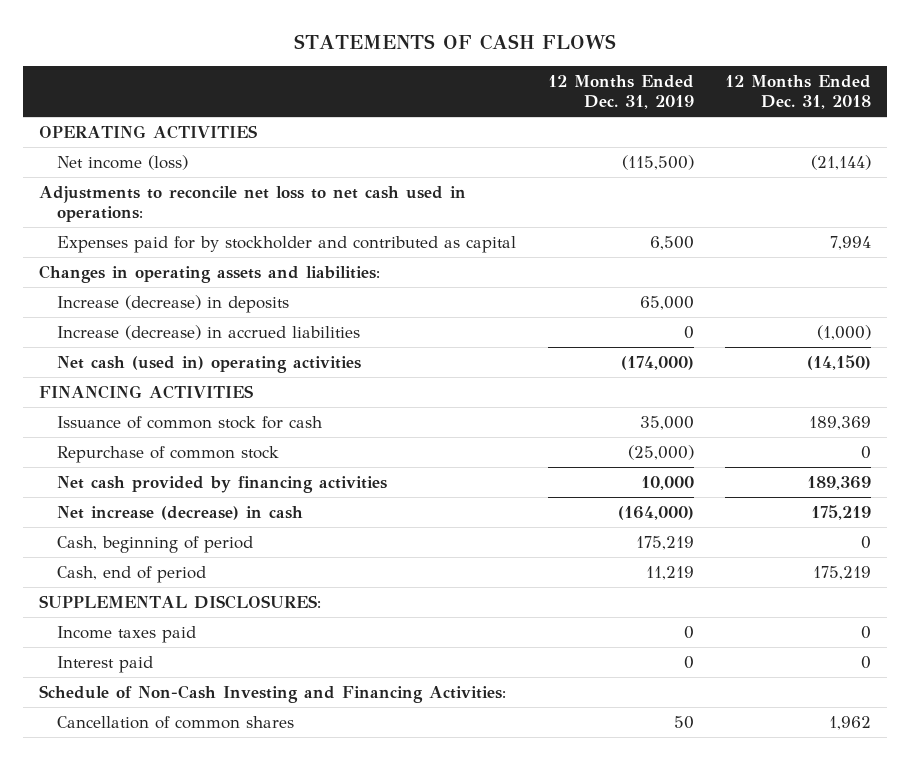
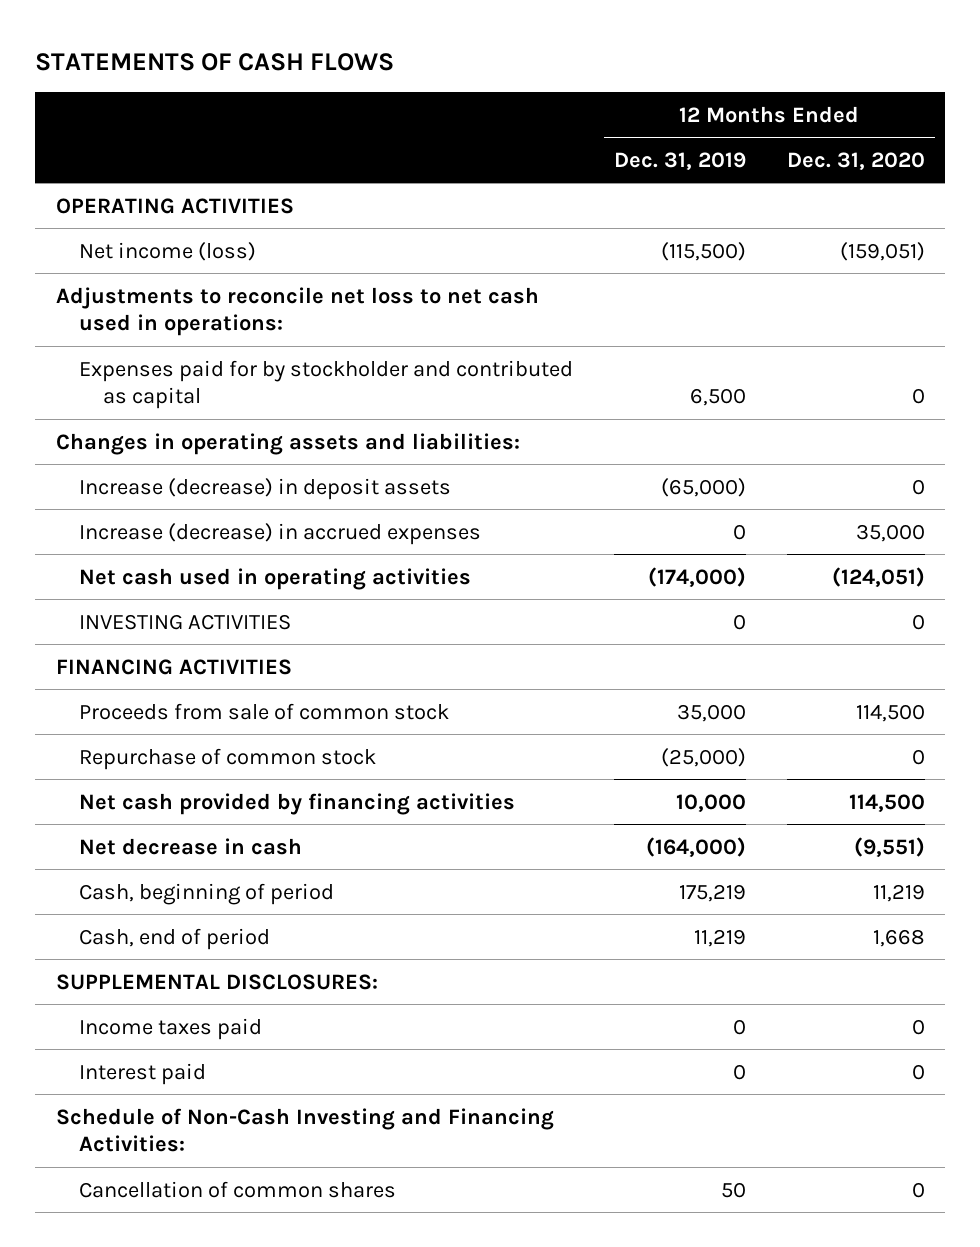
- | 12 Months Ended Dec. 31, 2019 | 12 Months Ended Dec. 31, 2018
+ | 12 Months Ended Dec. 31, 2019 | 12 Months Ended Dec. 31, 2020
- Increase (decrease) in deposits | 65,000 |
- Increase (decrease) in accrued liabilities | 0 | (1,000)
- Net cash (used in) operating activities | (174,000) | (14,150)
+ Increase (decrease) in deposit assets | (65,000) | 0
+ Increase (decrease) in accrued expenses | 0 | 35,000
+ Net cash used in operating activities | (174,000) | (124,051)
+ INVESTING ACTIVITIES | 0 | 0
- Issuance of common stock for cash | 35,000 | 189,369
+ Proceeds from sale of common stock | 35,000 | 114,500
- Net increase (decrease) in cash | (164,000) | 175,219
+ Net decrease in cash | (164,000) | (9,551)

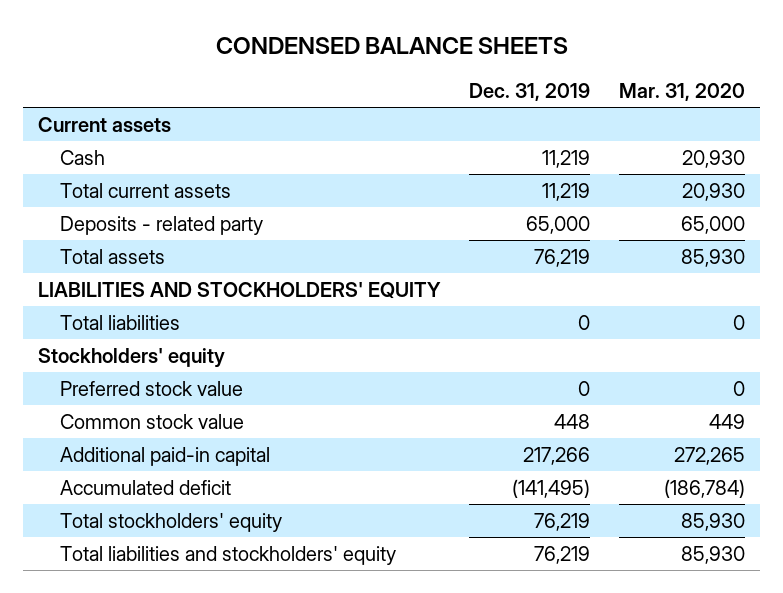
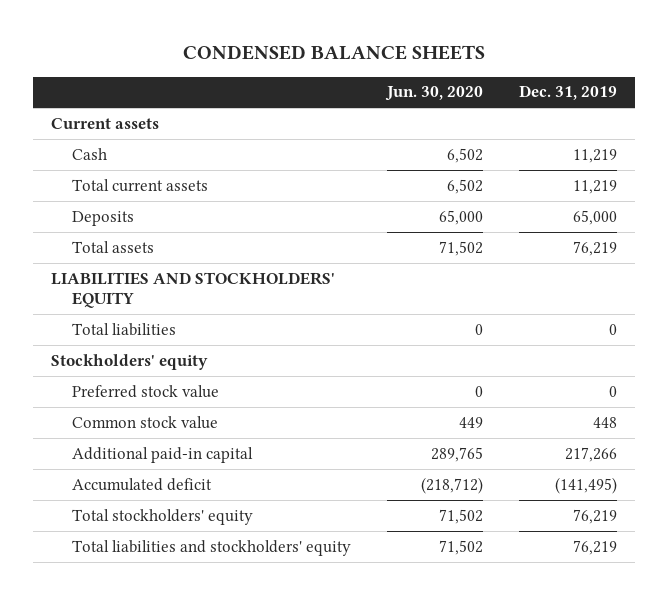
- | Dec. 31, 2019 | Mar. 31, 2020
+ | Jun. 30, 2020 | Dec. 31, 2019
- Deposits - related party | 65,000 | 65,000
+ Deposits | 65,000 | 65,000

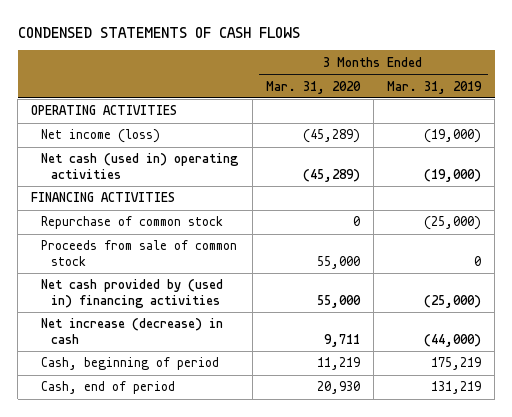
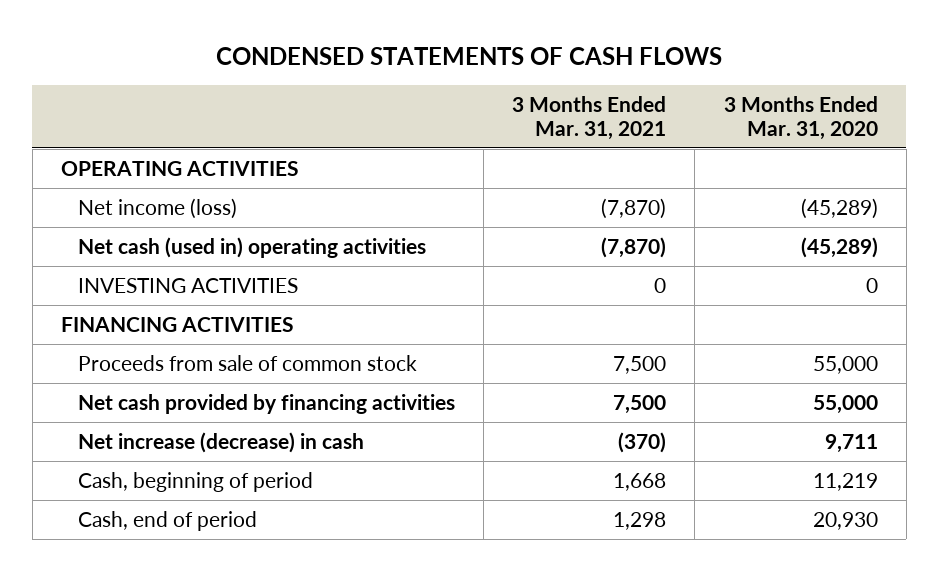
- | 3 Months Ended Mar. 31, 2020 | 3 Months Ended Mar. 31, 2019
+ | 3 Months Ended Mar. 31, 2021 | 3 Months Ended Mar. 31, 2020
+ INVESTING ACTIVITIES | 0 | 0
- Repurchase of common stock | 0 | (25,000)
- Net cash provided by (used in) financing activities | 55,000 | (25,000)
+ Net cash provided by financing activities | 7,500 | 55,000

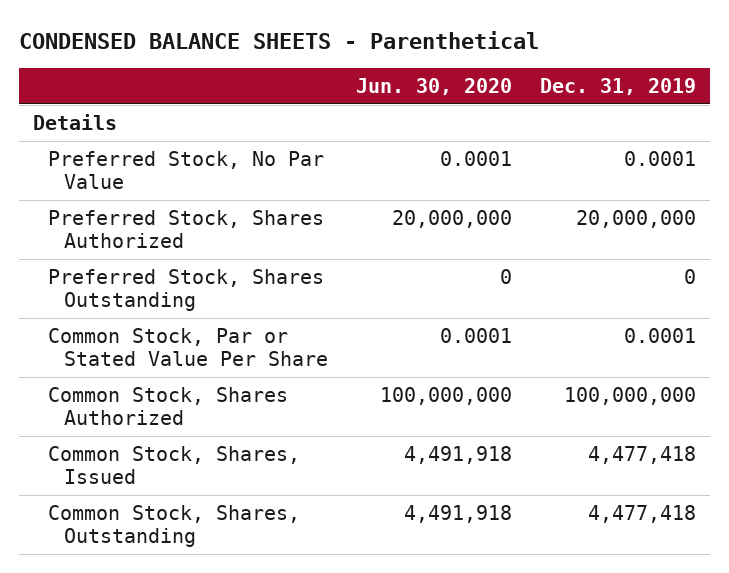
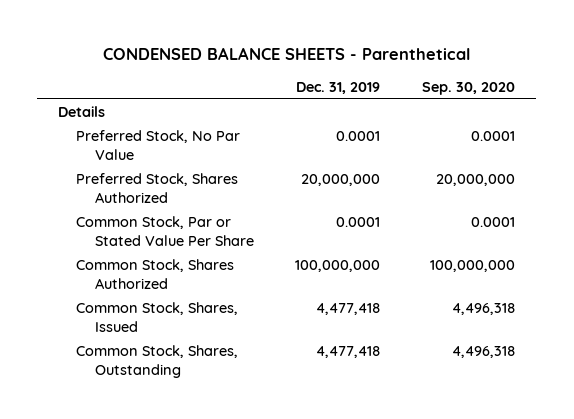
- | Jun. 30, 2020 | Dec. 31, 2019
+ | Dec. 31, 2019 | Sep. 30, 2020
- Preferred Stock, Shares Outstanding | 0 | 0

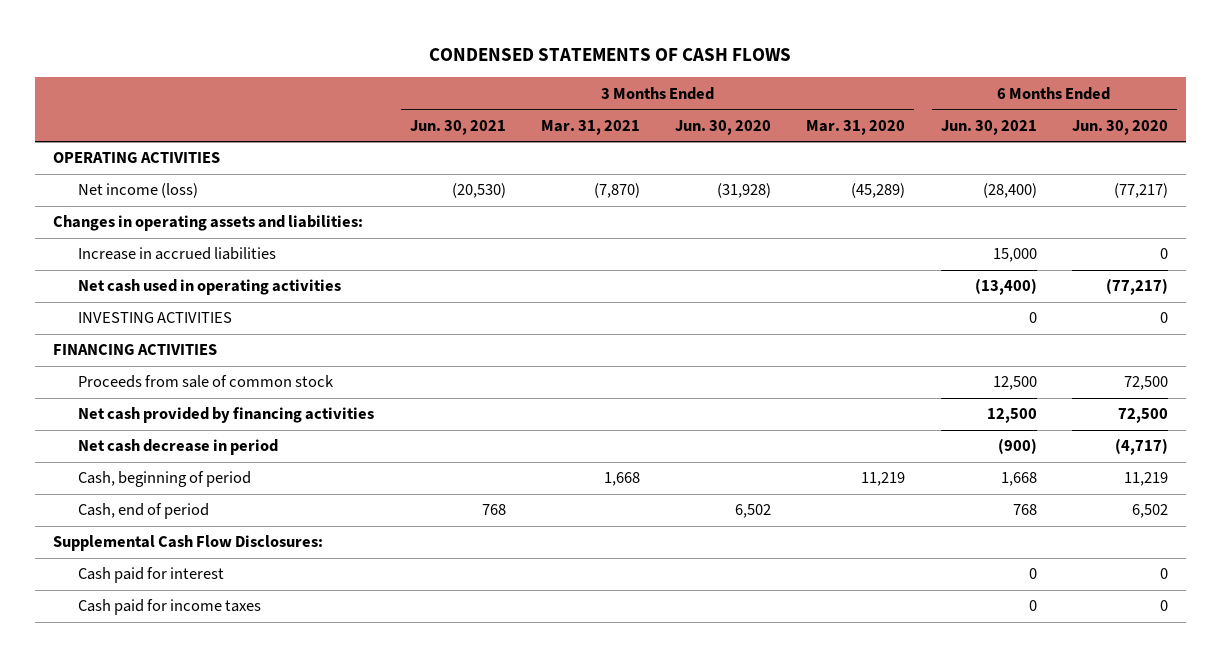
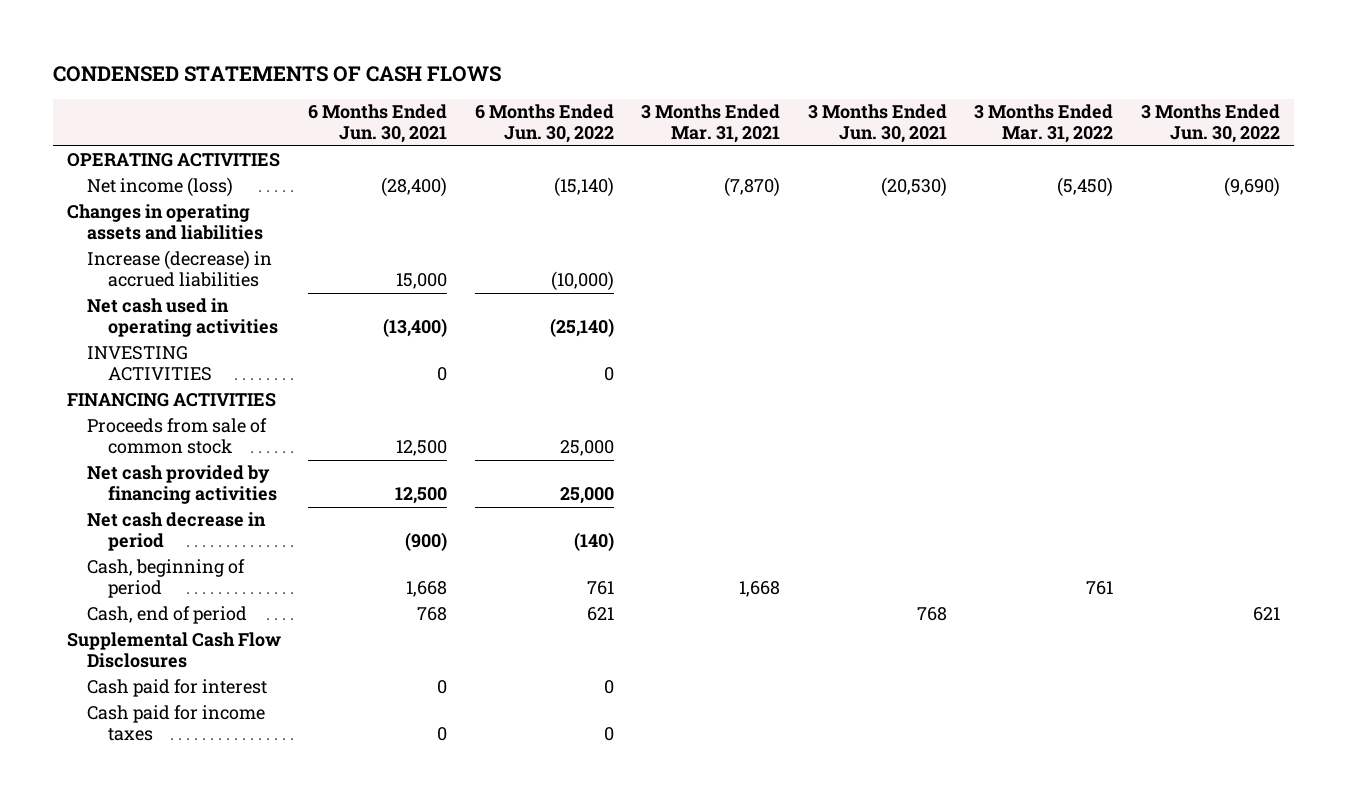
- | 3 Months Ended Jun. 30, 2021 | 3 Months Ended Mar. 31, 2021 | 3 Months Ended Jun. 30, 2020 | 3 Months Ended Mar. 31, 2020 | 6 Months Ended Jun. 30, 2021 | 6 Months Ended Jun. 30, 2020
+ | 6 Months Ended Jun. 30, 2021 | 6 Months Ended Jun. 30, 2022 | 3 Months Ended Mar. 31, 2021 | 3 Months Ended Jun. 30, 2021 | 3 Months Ended Mar. 31, 2022 | 3 Months Ended Jun. 30, 2022
- Changes in operating assets and liabilities:
- Increase in accrued liabilities | | | | | 15,000 | 0
+ Changes in operating assets and liabilities
+ Increase (decrease) in accrued liabilities | 15,000 | (10,000) | | | |
- Supplemental Cash Flow Disclosures:
+ Supplemental Cash Flow Disclosures

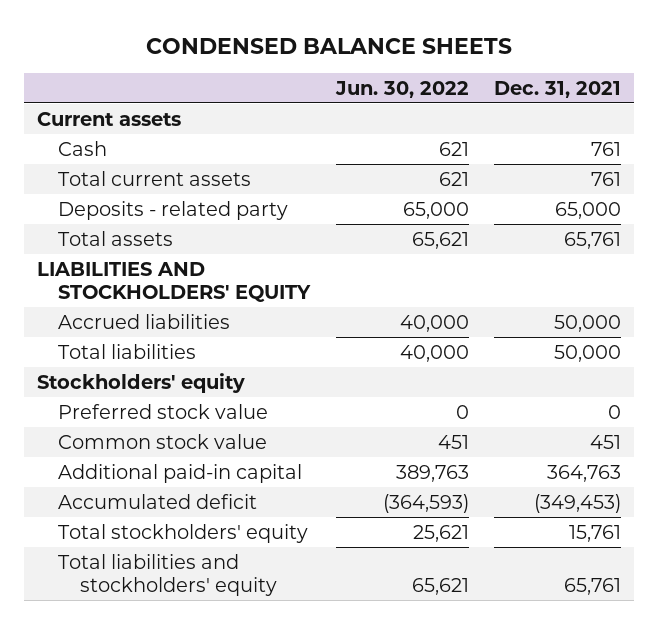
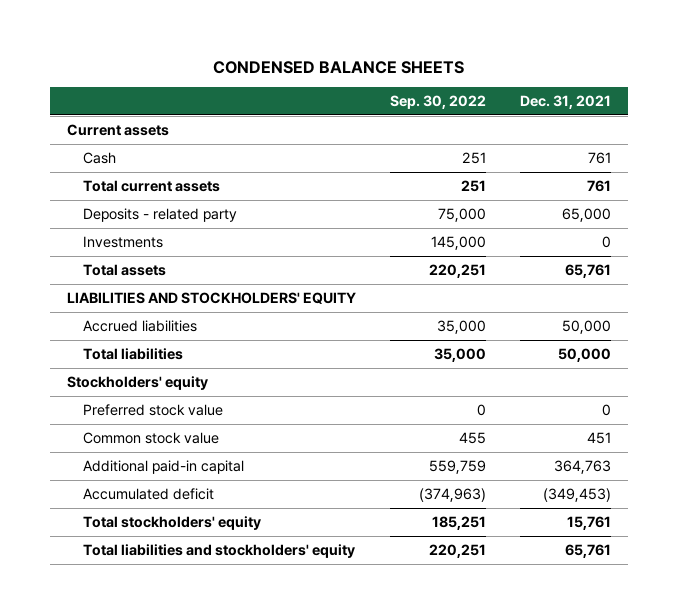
- | Jun. 30, 2022 | Dec. 31, 2021
+ | Sep. 30, 2022 | Dec. 31, 2021
+ Investments | 145,000 | 0

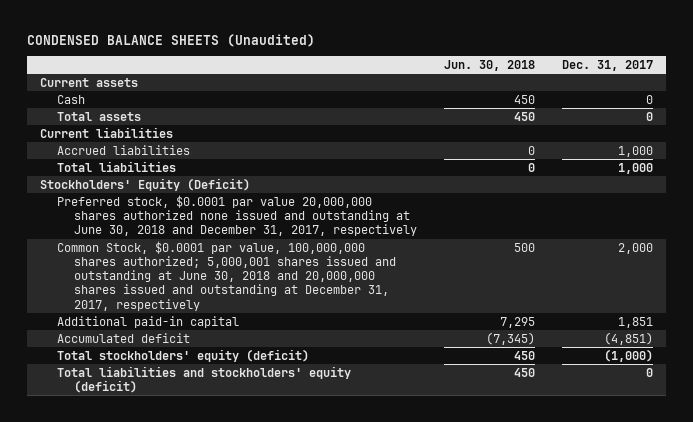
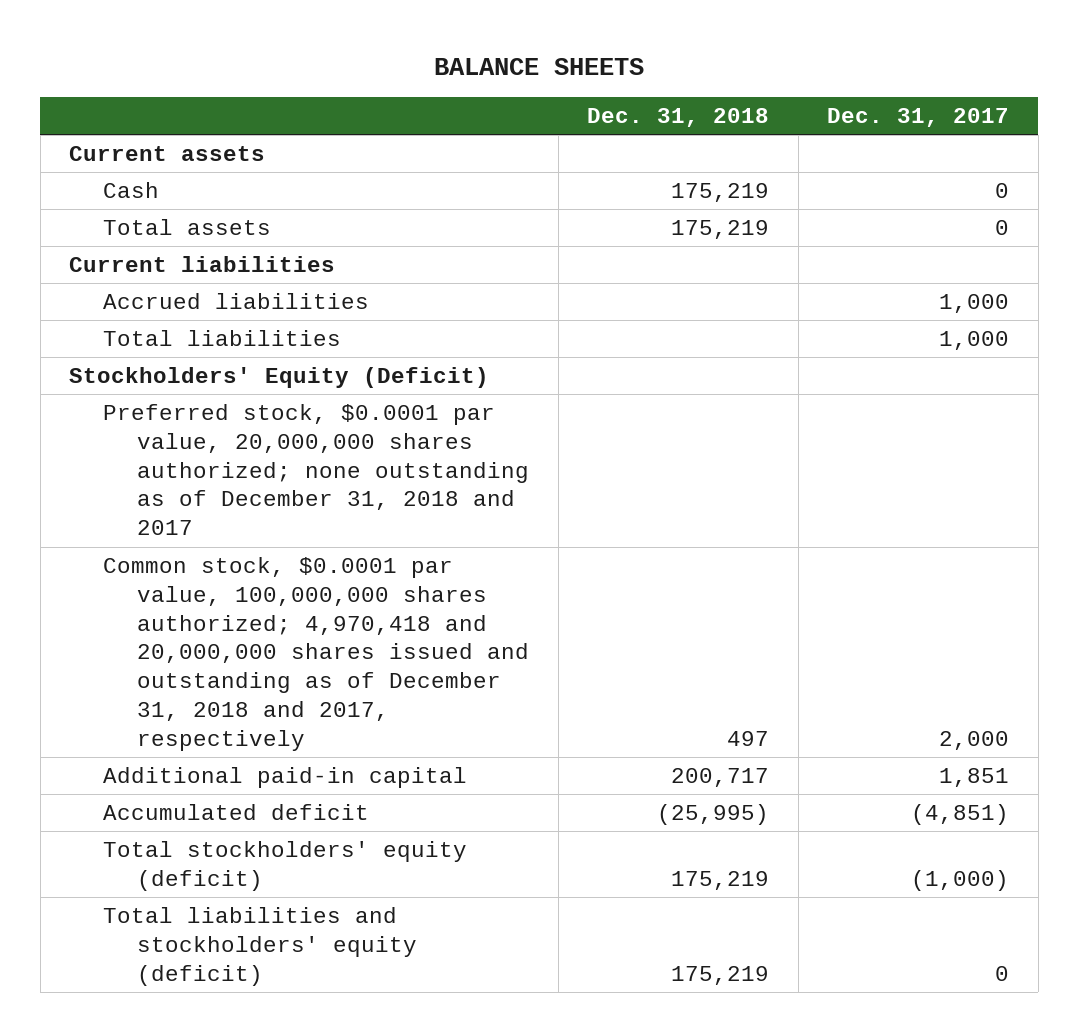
- CONDENSED BALANCE SHEETS (Unaudited)
+ BALANCE SHEETS
- | Jun. 30, 2018 | Dec. 31, 2017
+ | Dec. 31, 2018 | Dec. 31, 2017
- Preferred stock, $0.0001 par value 20,000,000 shares authorized none issued and outstanding at June 30, 2018 and December 31, 2017, respectively
- Common Stock, $0.0001 par value, 100,000,000 shares authorized; 5,000,001 shares issued and outstanding at June 30, 2018 and 20,000,000 shares issued and outstanding at December 31, 2017, respectively | 500 | 2,000
+ Preferred stock, $0.0001 par value, 20,000,000 shares authorized; none outstanding as of December 31, 2018 and 2017
+ Common stock, $0.0001 par value, 100,000,000 shares authorized; 4,970,418 and 20,000,000 shares issued and outstanding as of December 31, 2018 and 2017, respectively | 497 | 2,000

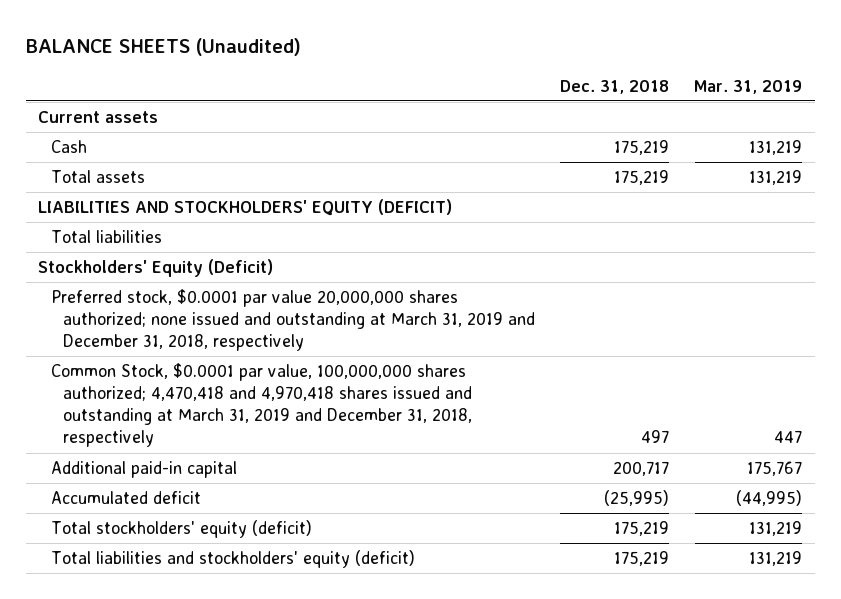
- BALANCE SHEETS
+ BALANCE SHEETS (Unaudited)
- | Dec. 31, 2018 | Dec. 31, 2017
+ | Dec. 31, 2018 | Mar. 31, 2019
- Current liabilities
- Accrued liabilities | | 1,000
+ LIABILITIES AND STOCKHOLDERS' EQUITY (DEFICIT)
- Preferred stock, $0.0001 par value, 20,000,000 shares authorized; none outstanding as of December 31, 2018 and 2017
- Common stock, $0.0001 par value, 100,000,000 shares authorized; 4,970,418 and 20,000,000 shares issued and outstanding as of December 31, 2018 and 2017, respectively | 497 | 2,000
+ Preferred stock, $0.0001 par value 20,000,000 shares authorized; none issued and outstanding at March 31, 2019 and December 31, 2018, respectively
+ Common Stock, $0.0001 par value, 100,000,000 shares authorized; 4,470,418 and 4,970,418 shares issued and outstanding at March 31, 2019 and December 31, 2018, respectively | 497 | 447

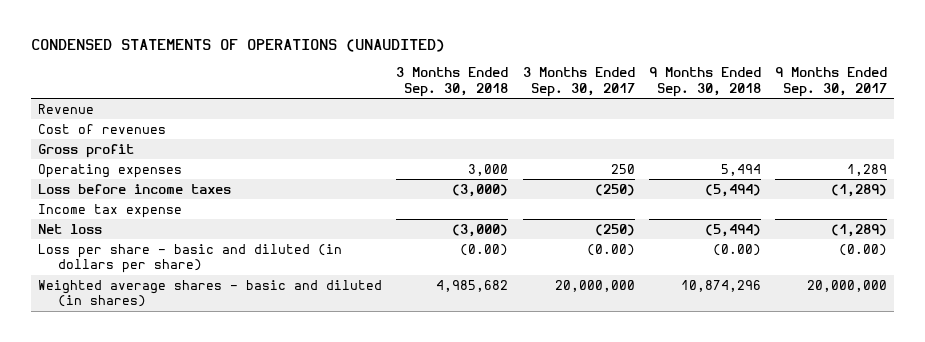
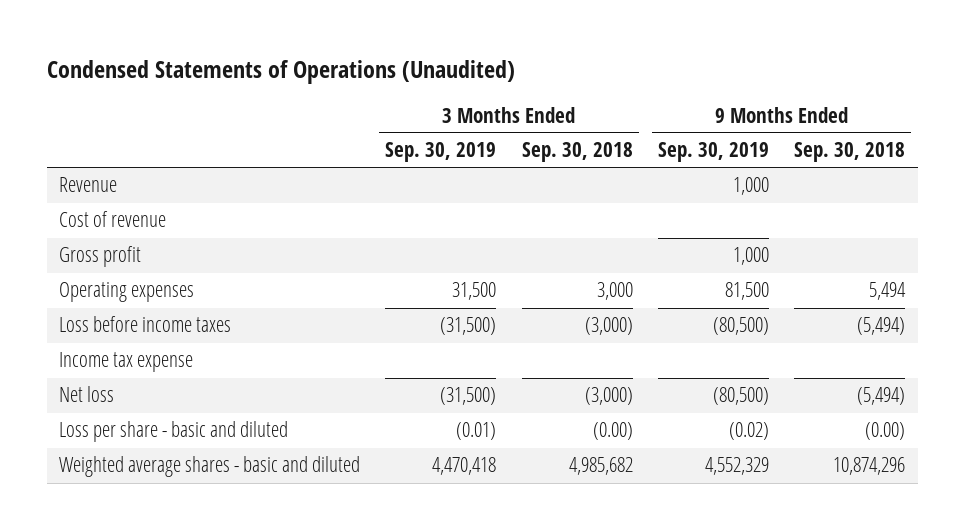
- CONDENSED STATEMENTS OF OPERATIONS (UNAUDITED)
+ Condensed Statements of Operations (Unaudited)
- | 3 Months Ended Sep. 30, 2018 | 3 Months Ended Sep. 30, 2017 | 9 Months Ended Sep. 30, 2018 | 9 Months Ended Sep. 30, 2017
+ | 3 Months Ended Sep. 30, 2019 | 3 Months Ended Sep. 30, 2018 | 9 Months Ended Sep. 30, 2019 | 9 Months Ended Sep. 30, 2018
- Cost of revenues
+ Cost of revenue
- Loss per share - basic and diluted (in dollars per share) | (0.00) | (0.00) | (0.00) | (0.00)
- Weighted average shares - basic and diluted (in shares) | 4,985,682 | 20,000,000 | 10,874,296 | 20,000,000
+ Loss per share - basic and diluted | (0.01) | (0.00) | (0.02) | (0.00)
+ Weighted average shares - basic and diluted | 4,470,418 | 4,985,682 | 4,552,329 | 10,874,296

